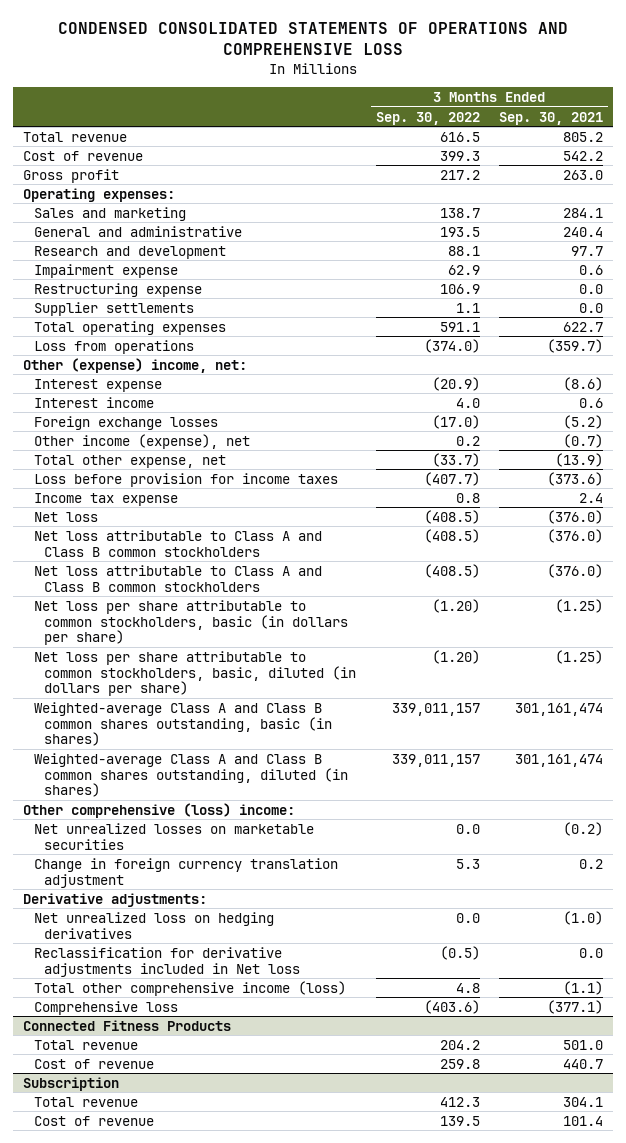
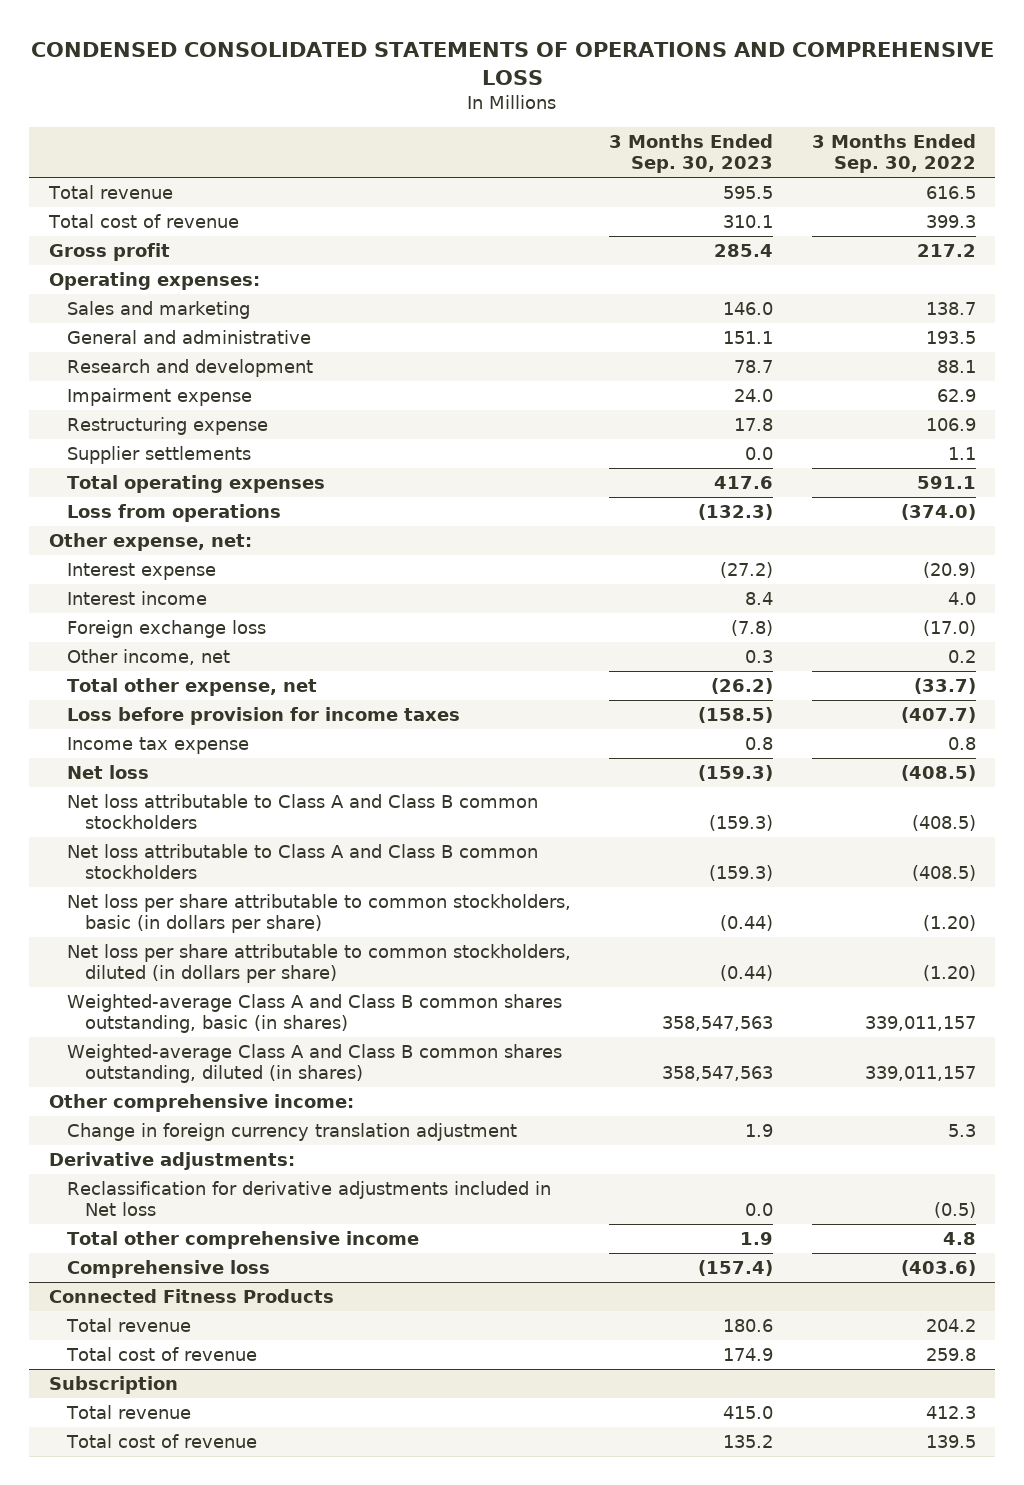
- | 3 Months Ended Sep. 30, 2022 | 3 Months Ended Sep. 30, 2021
+ | 3 Months Ended Sep. 30, 2023 | 3 Months Ended Sep. 30, 2022
- Cost of revenue | 399.3 | 542.2
+ Total cost of revenue | 310.1 | 399.3
- Other (expense) income, net:
+ Other expense, net:
- Foreign exchange losses | (17.0) | (5.2)
- Other income (expense), net | 0.2 | (0.7)
+ Foreign exchange loss | (7.8) | (17.0)
+ Other income, net | 0.3 | 0.2
- Net loss per share attributable to common stockholders, basic, diluted (in dollars per share) | (1.20) | (1.25)
+ Net loss per share attributable to common stockholders, diluted (in dollars per share) | (0.44) | (1.20)
- Other comprehensive (loss) income:
- Net unrealized losses on marketable securities | 0.0 | (0.2)
+ Other comprehensive income:
- Net unrealized loss on hedging derivatives | 0.0 | (1.0)
- Total other comprehensive income (loss) | 4.8 | (1.1)
+ Total other comprehensive income | 1.9 | 4.8
@ Connected Fitness Products
- Cost of revenue | 259.8 | 440.7
+ Total cost of revenue | 174.9 | 259.8
@ Subscription
- Cost of revenue | 139.5 | 101.4
+ Total cost of revenue | 135.2 | 139.5

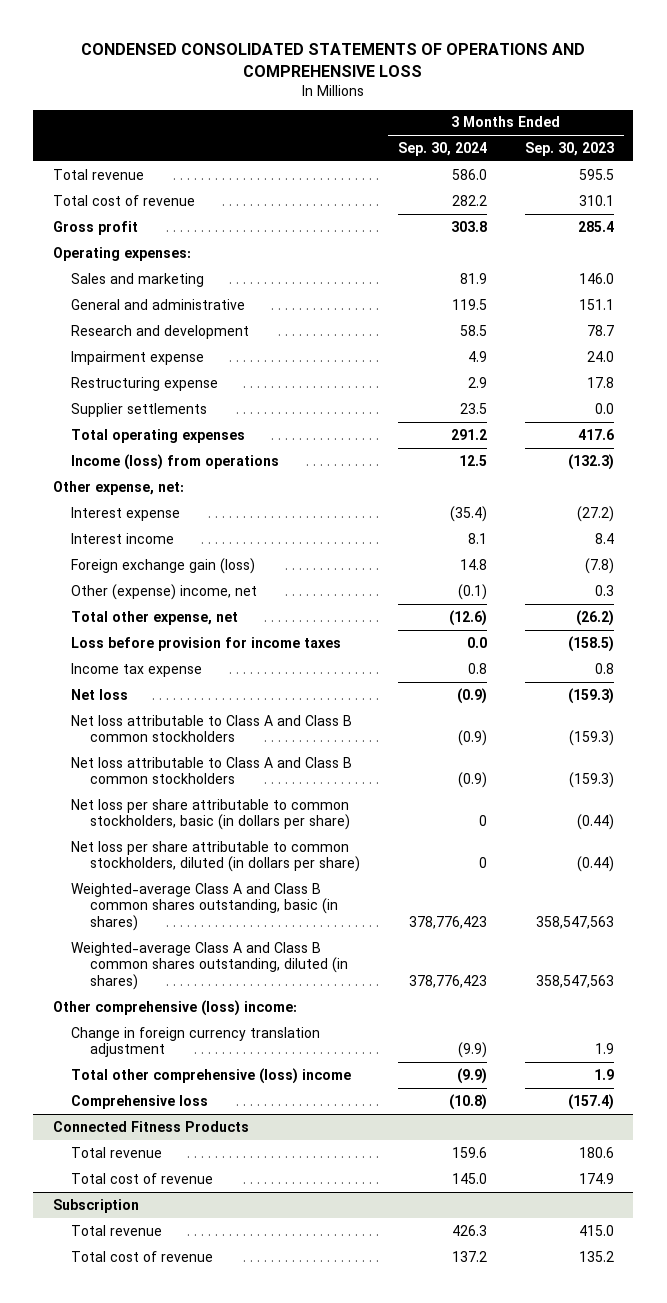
- | 3 Months Ended Sep. 30, 2023 | 3 Months Ended Sep. 30, 2022
+ | 3 Months Ended Sep. 30, 2024 | 3 Months Ended Sep. 30, 2023
- Loss from operations | (132.3) | (374.0)
+ Income (loss) from operations | 12.5 | (132.3)
- Foreign exchange loss | (7.8) | (17.0)
- Other income, net | 0.3 | 0.2
+ Foreign exchange gain (loss) | 14.8 | (7.8)
+ Other (expense) income, net | (0.1) | 0.3
- Other comprehensive income:
+ Other comprehensive (loss) income:
- Derivative adjustments:
- Reclassification for derivative adjustments included in Net loss | 0.0 | (0.5)
- Total other comprehensive income | 1.9 | 4.8
+ Total other comprehensive (loss) income | (9.9) | 1.9

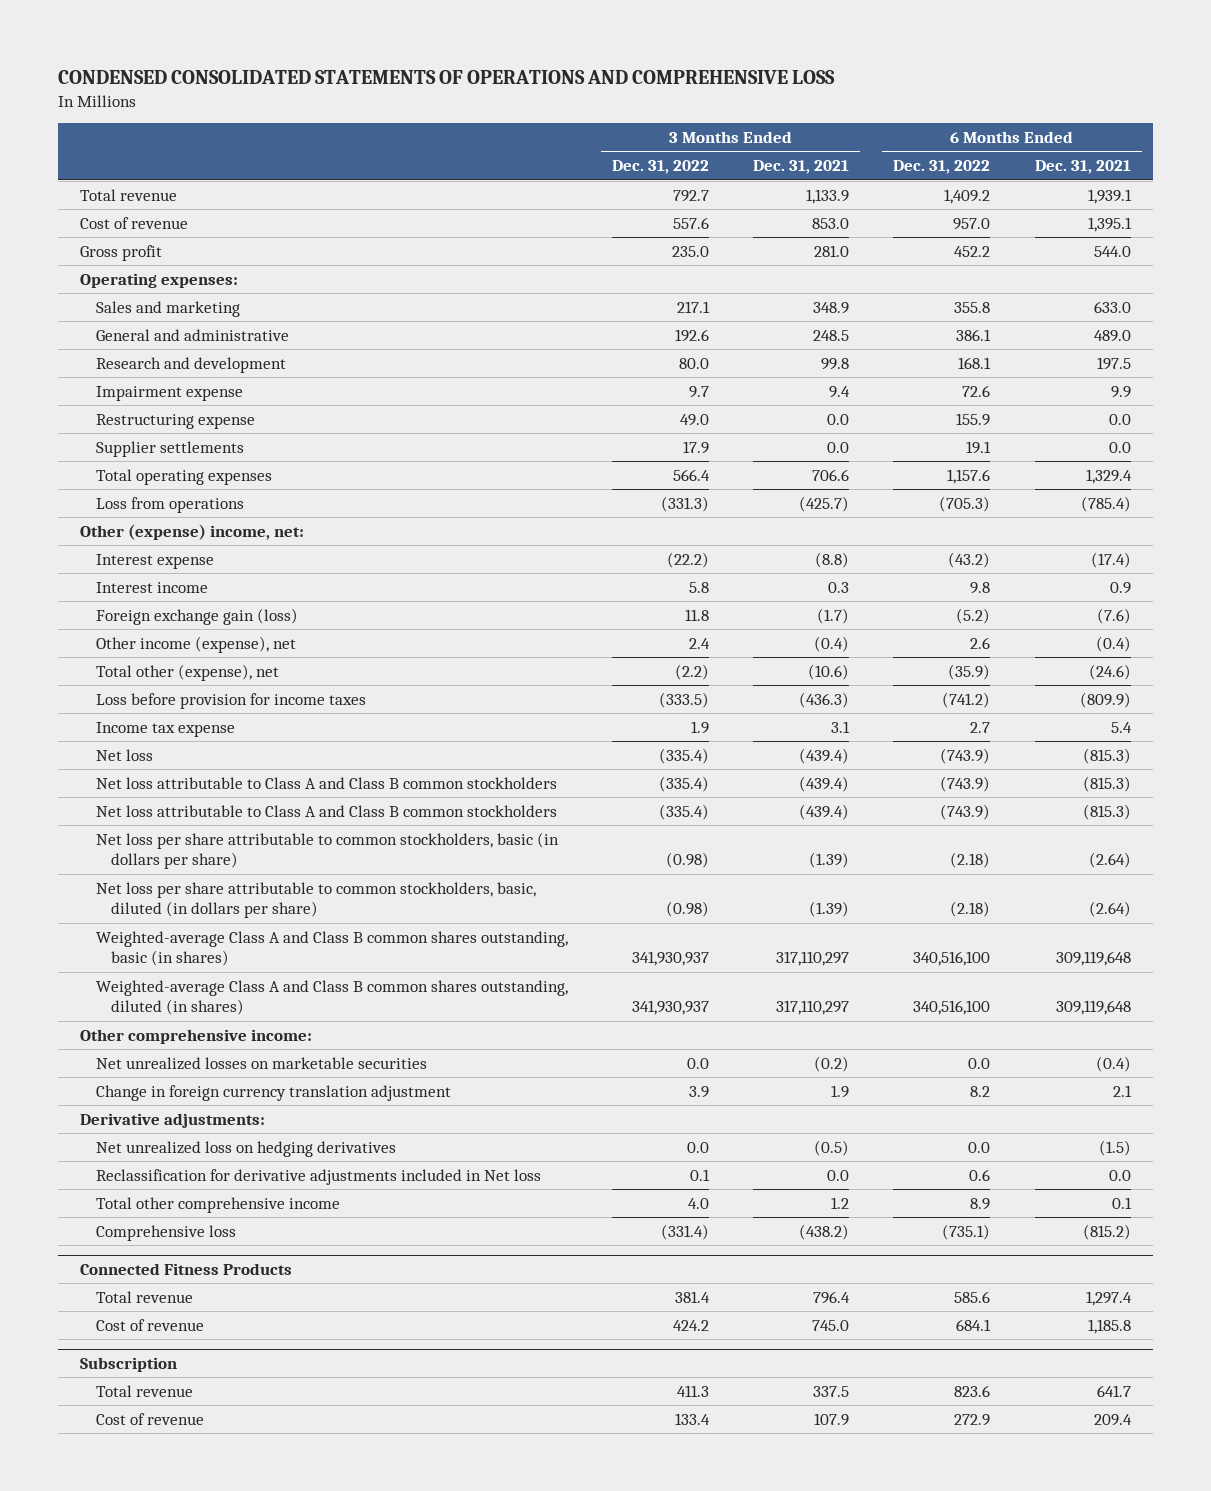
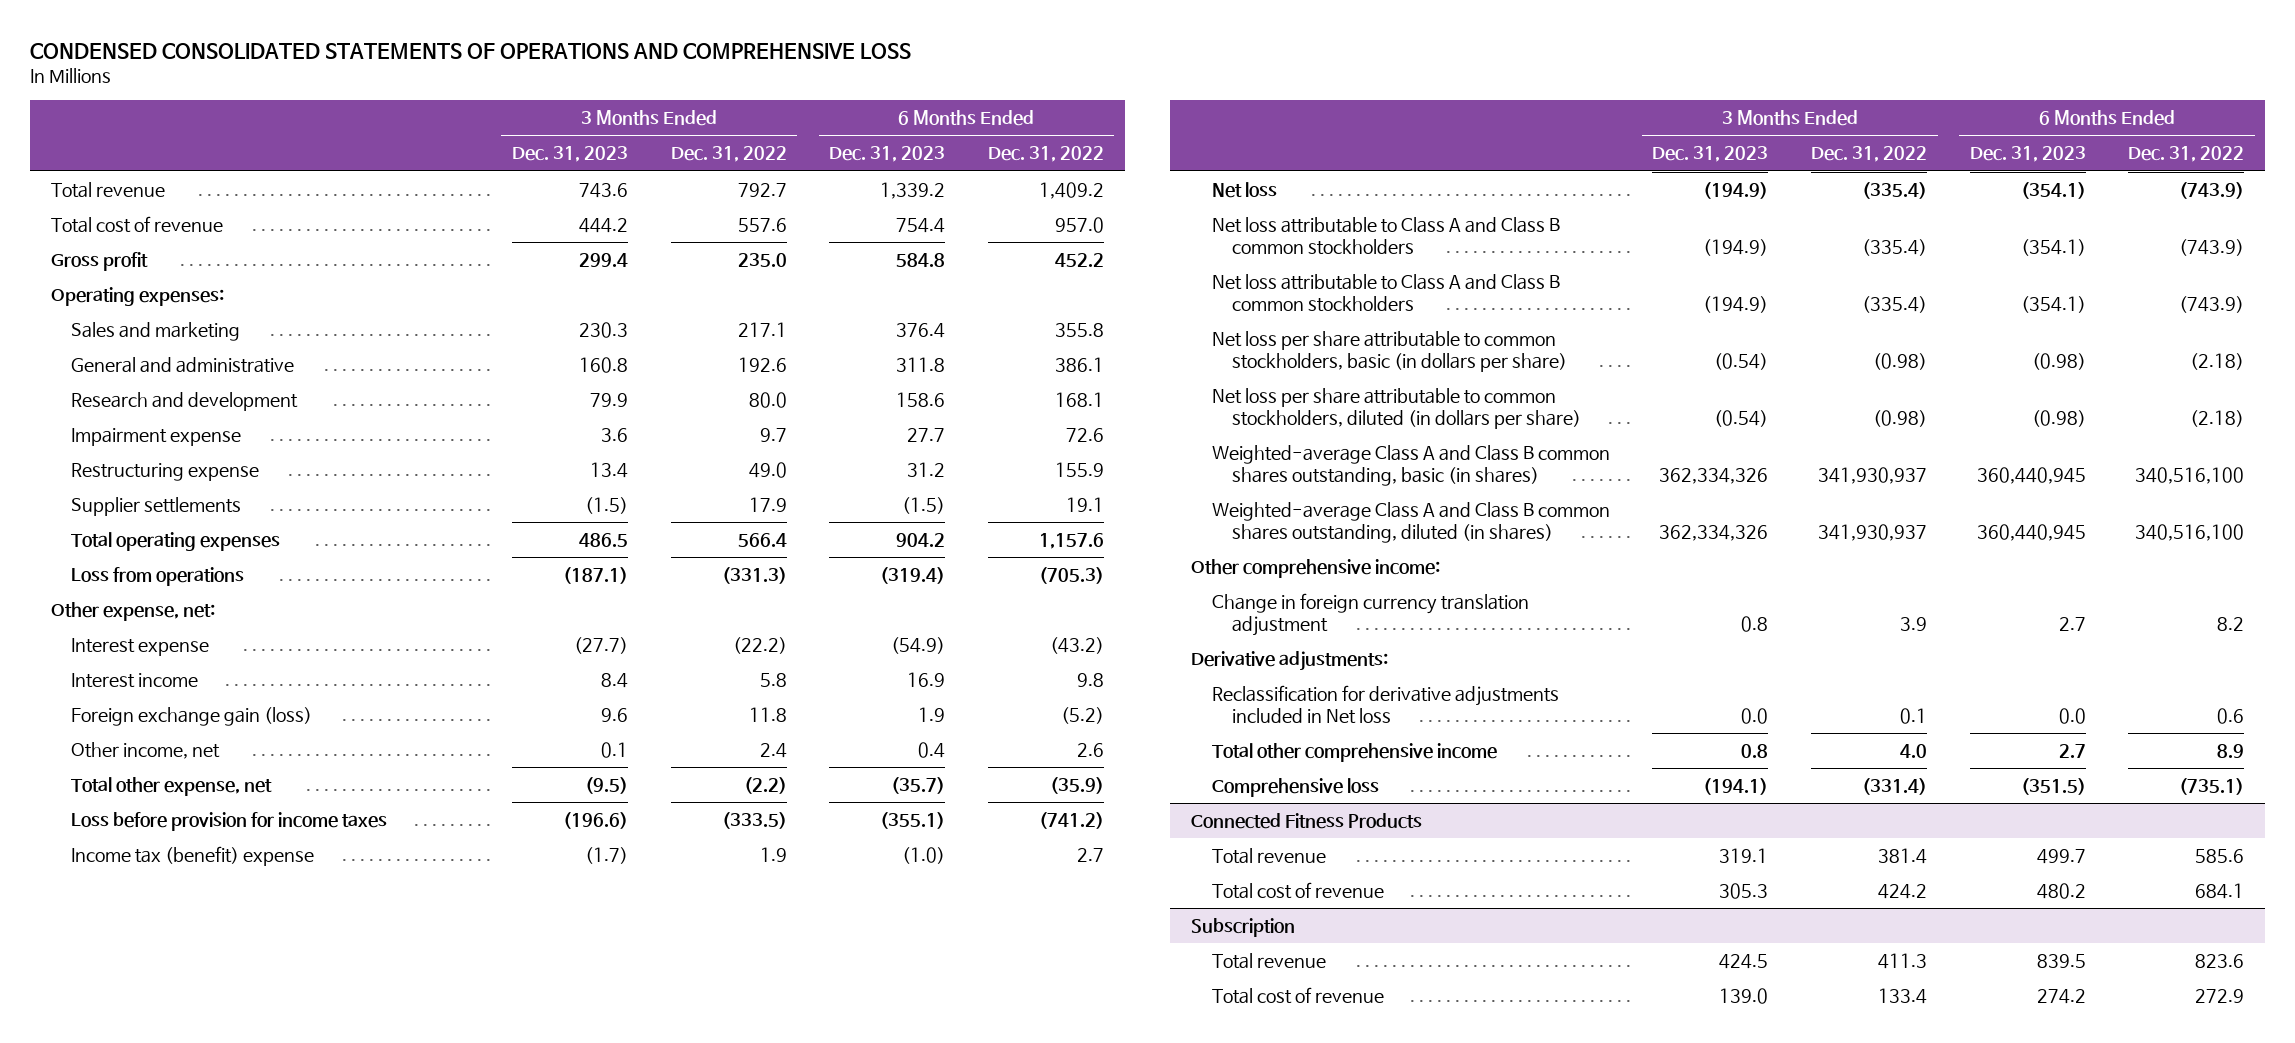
- | 3 Months Ended Dec. 31, 2022 | 3 Months Ended Dec. 31, 2021 | 6 Months Ended Dec. 31, 2022 | 6 Months Ended Dec. 31, 2021
+ | 3 Months Ended Dec. 31, 2023 | 3 Months Ended Dec. 31, 2022 | 6 Months Ended Dec. 31, 2023 | 6 Months Ended Dec. 31, 2022
- Cost of revenue | 557.6 | 853.0 | 957.0 | 1,395.1
+ Total cost of revenue | 444.2 | 557.6 | 754.4 | 957.0
- Other (expense) income, net:
+ Other expense, net:
- Other income (expense), net | 2.4 | (0.4) | 2.6 | (0.4)
- Total other (expense), net | (2.2) | (10.6) | (35.9) | (24.6)
+ Other income, net | 0.1 | 2.4 | 0.4 | 2.6
+ Total other expense, net | (9.5) | (2.2) | (35.7) | (35.9)
- Income tax expense | 1.9 | 3.1 | 2.7 | 5.4
+ Income tax (benefit) expense | (1.7) | 1.9 | (1.0) | 2.7
- Net loss per share attributable to common stockholders, basic, diluted (in dollars per share) | (0.98) | (1.39) | (2.18) | (2.64)
+ Net loss per share attributable to common stockholders, diluted (in dollars per share) | (0.54) | (0.98) | (0.98) | (2.18)
- Net unrealized losses on marketable securities | 0.0 | (0.2) | 0.0 | (0.4)
- Net unrealized loss on hedging derivatives | 0.0 | (0.5) | 0.0 | (1.5)
@ Connected Fitness Products
- Cost of revenue | 424.2 | 745.0 | 684.1 | 1,185.8
+ Total cost of revenue | 305.3 | 424.2 | 480.2 | 684.1
@ Subscription
- Cost of revenue | 133.4 | 107.9 | 272.9 | 209.4
+ Total cost of revenue | 139.0 | 133.4 | 274.2 | 272.9

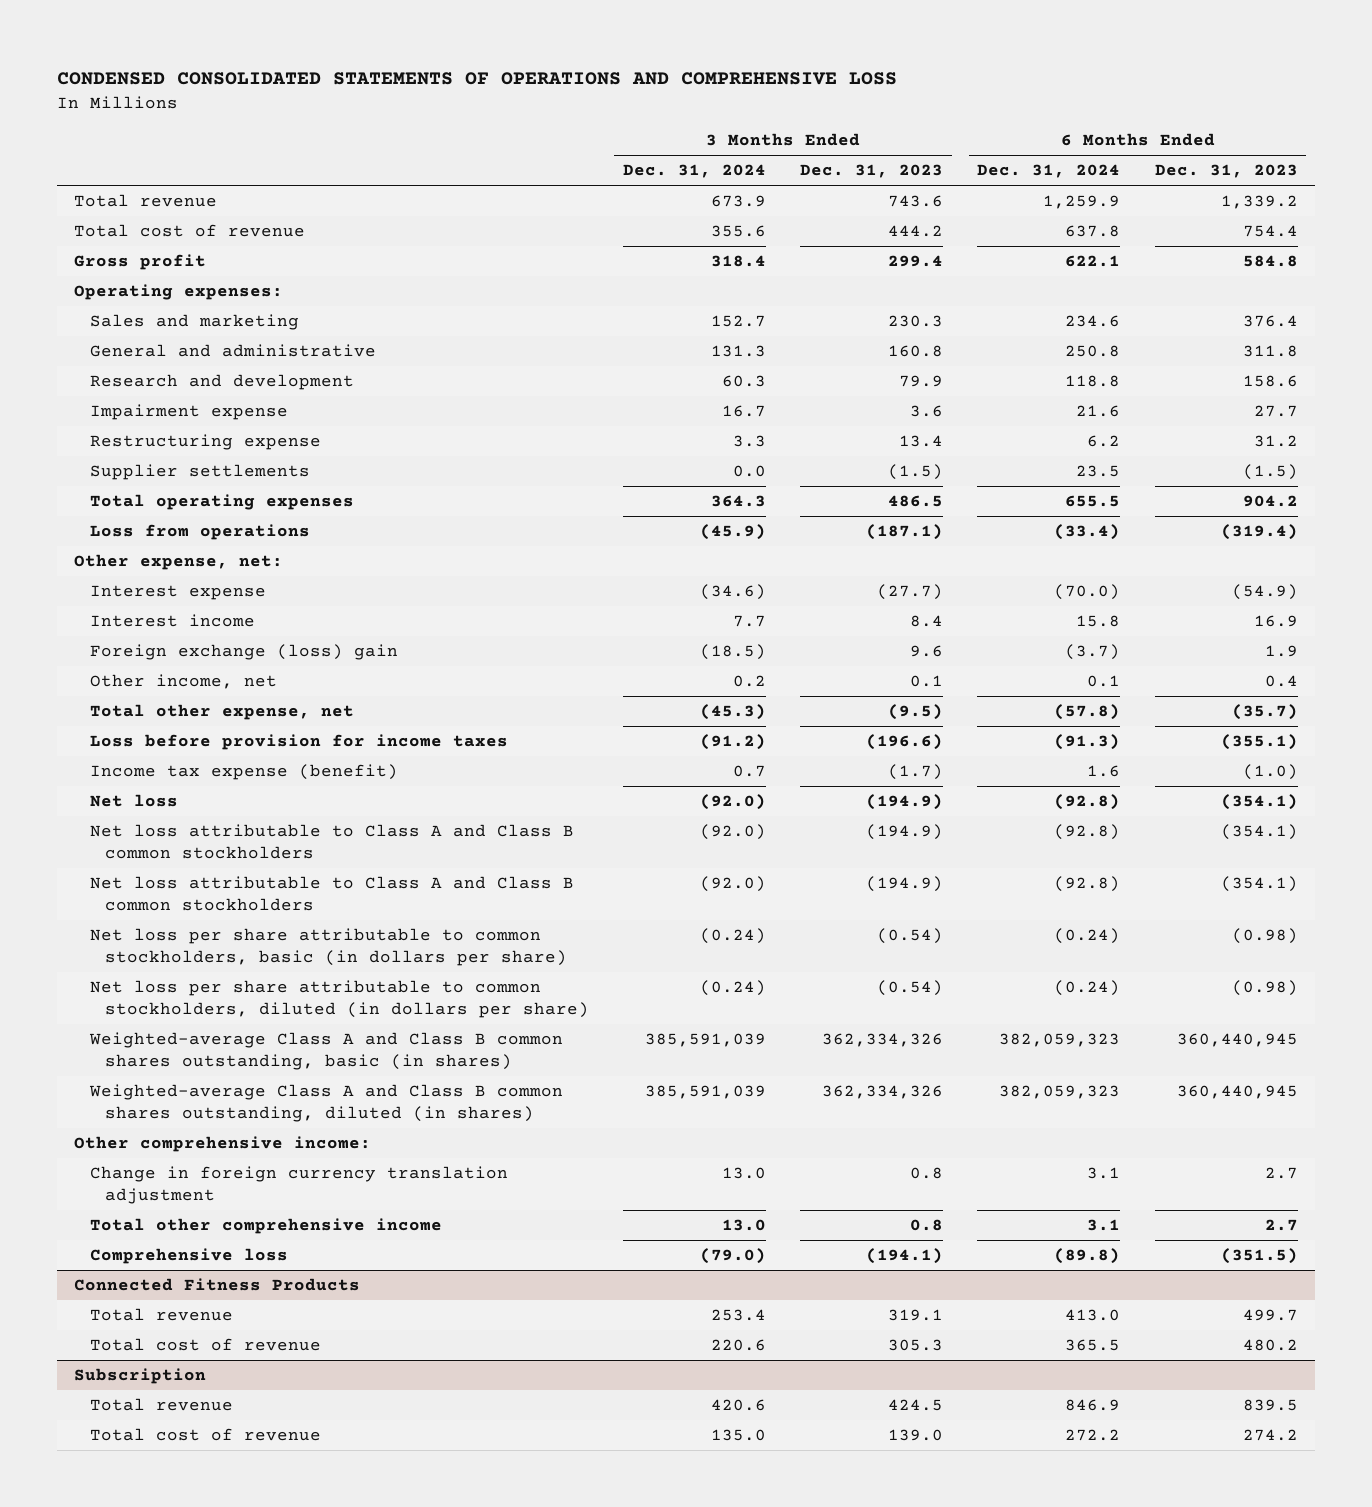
- | 3 Months Ended Dec. 31, 2023 | 3 Months Ended Dec. 31, 2022 | 6 Months Ended Dec. 31, 2023 | 6 Months Ended Dec. 31, 2022
+ | 3 Months Ended Dec. 31, 2024 | 3 Months Ended Dec. 31, 2023 | 6 Months Ended Dec. 31, 2024 | 6 Months Ended Dec. 31, 2023
- Foreign exchange gain (loss) | 9.6 | 11.8 | 1.9 | (5.2)
+ Foreign exchange (loss) gain | (18.5) | 9.6 | (3.7) | 1.9
- Income tax (benefit) expense | (1.7) | 1.9 | (1.0) | 2.7
+ Income tax expense (benefit) | 0.7 | (1.7) | 1.6 | (1.0)
- Derivative adjustments:
- Reclassification for derivative adjustments included in Net loss | 0.0 | 0.1 | 0.0 | 0.6

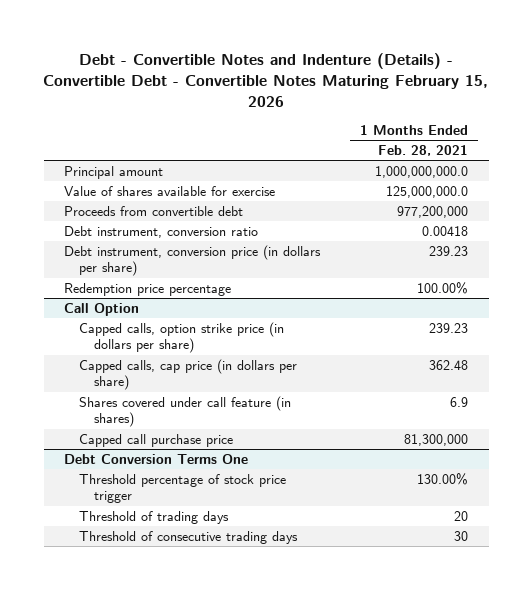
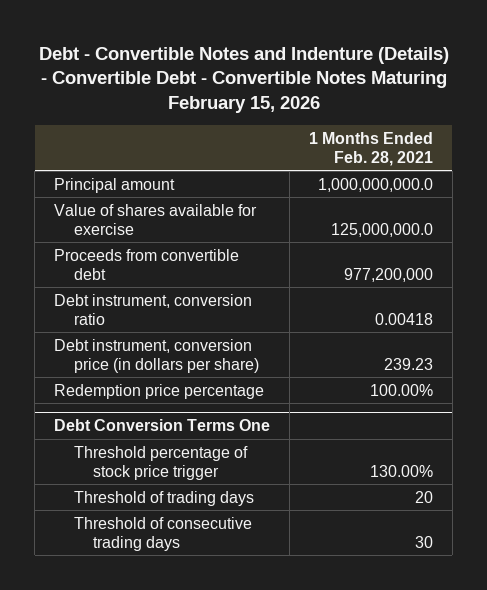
- Call Option
- Capped calls, option strike price (in dollars per share) | 239.23
- Capped calls, cap price (in dollars per share) | 362.48
- Shares covered under call feature (in shares) | 6.9
- Capped call purchase price | 81,300,000

